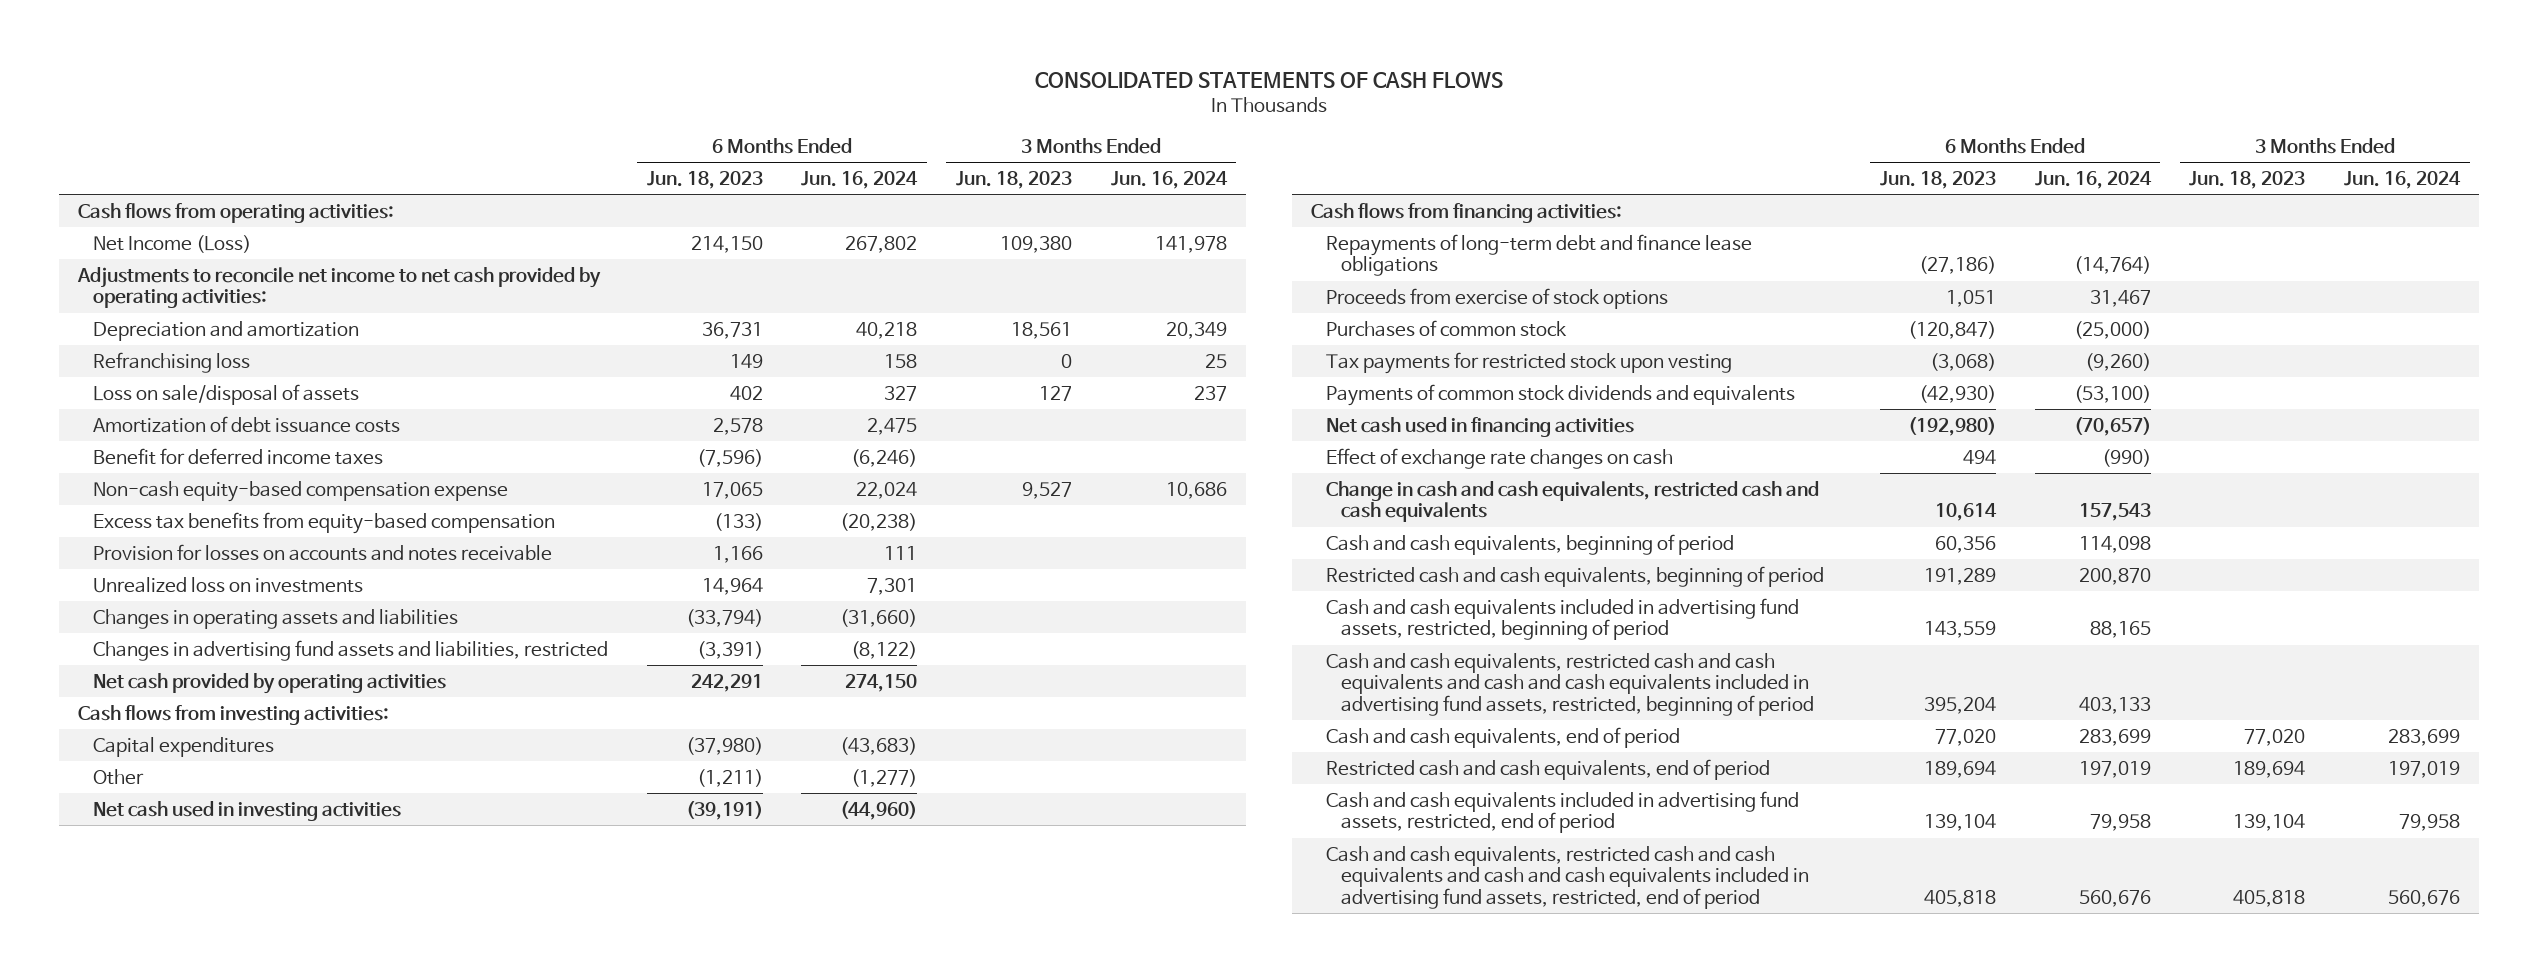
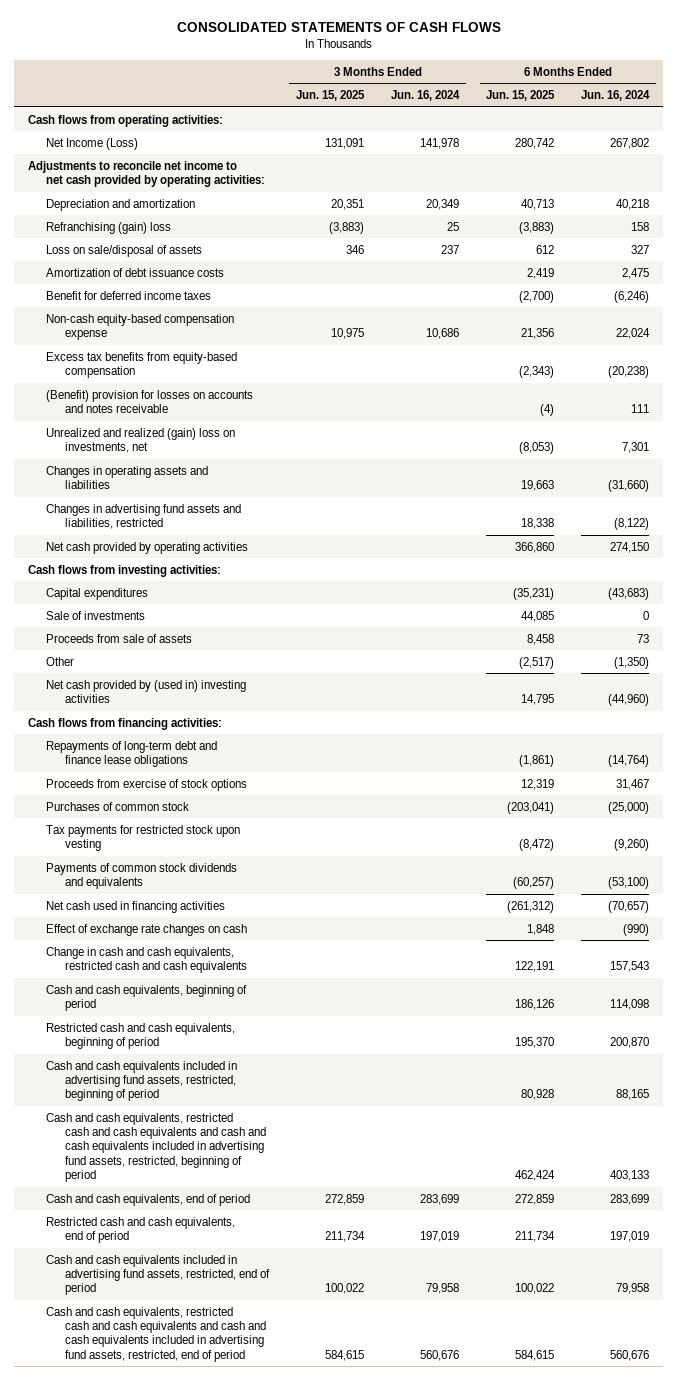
- | 6 Months Ended Jun. 18, 2023 | 6 Months Ended Jun. 16, 2024 | 3 Months Ended Jun. 18, 2023 | 3 Months Ended Jun. 16, 2024
+ | 3 Months Ended Jun. 15, 2025 | 3 Months Ended Jun. 16, 2024 | 6 Months Ended Jun. 15, 2025 | 6 Months Ended Jun. 16, 2024
- Refranchising loss | 149 | 158 | 0 | 25
+ Refranchising (gain) loss | (3,883) | 25 | (3,883) | 158
- Provision for losses on accounts and notes receivable | 1,166 | 111 | |
- Unrealized loss on investments | 14,964 | 7,301 | |
+ (Benefit) provision for losses on accounts and notes receivable | | | (4) | 111
+ Unrealized and realized (gain) loss on investments, net | | | (8,053) | 7,301
- Other | (1,211) | (1,277) | |
- Net cash used in investing activities | (39,191) | (44,960) | |
+ Sale of investments | | | 44,085 | 0
+ Proceeds from sale of assets | | | 8,458 | 73
+ Other | | | (2,517) | (1,350)
+ Net cash provided by (used in) investing activities | | | 14,795 | (44,960)

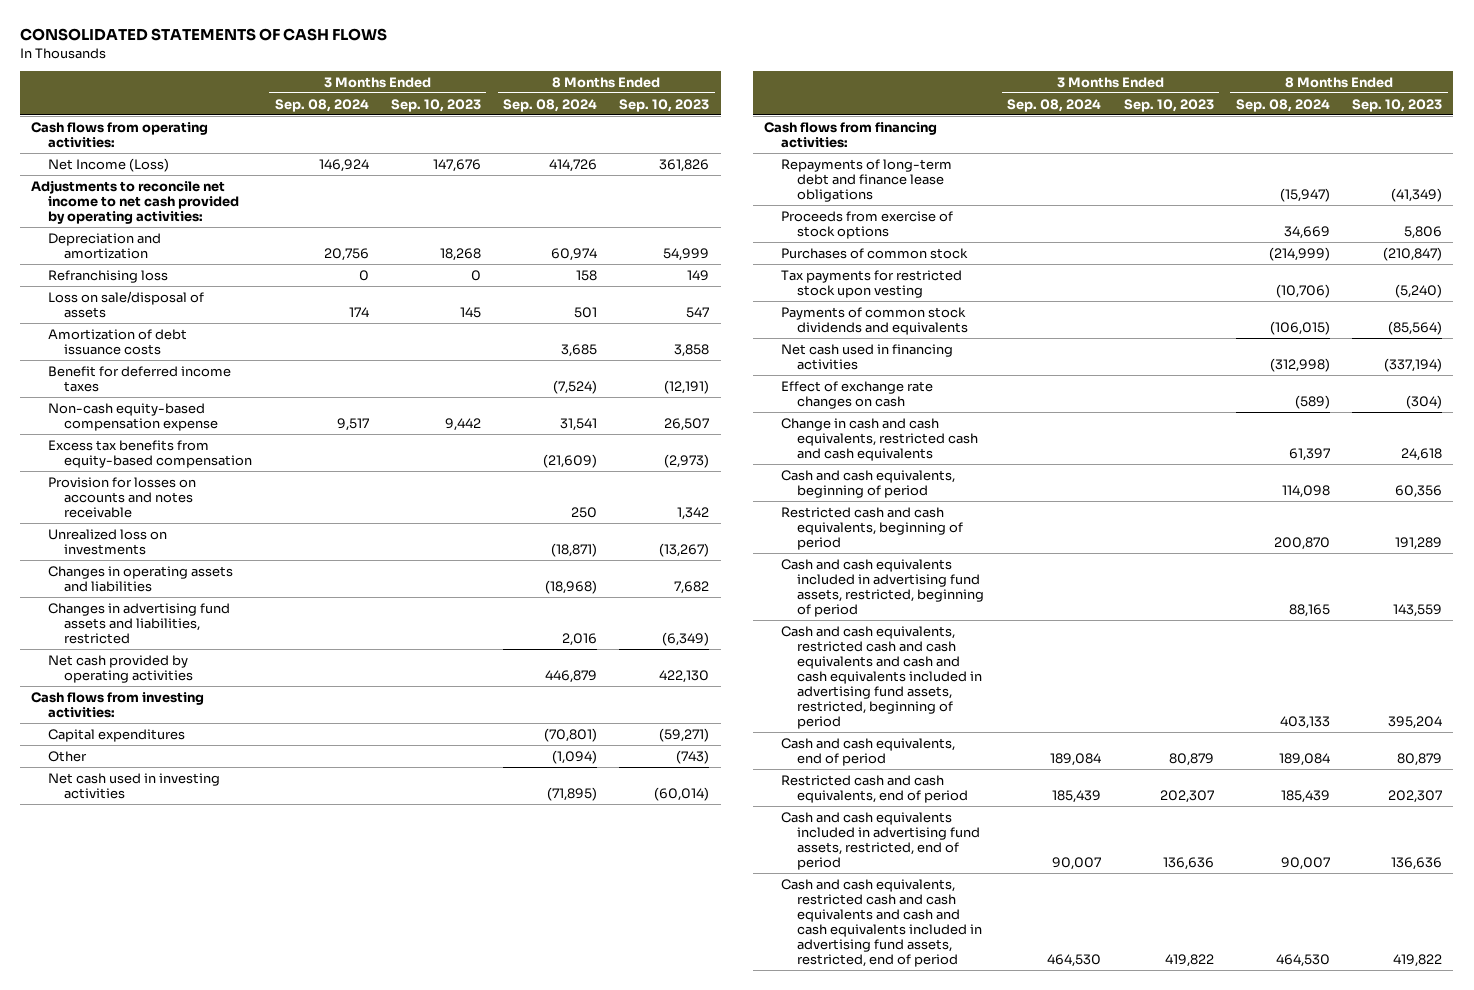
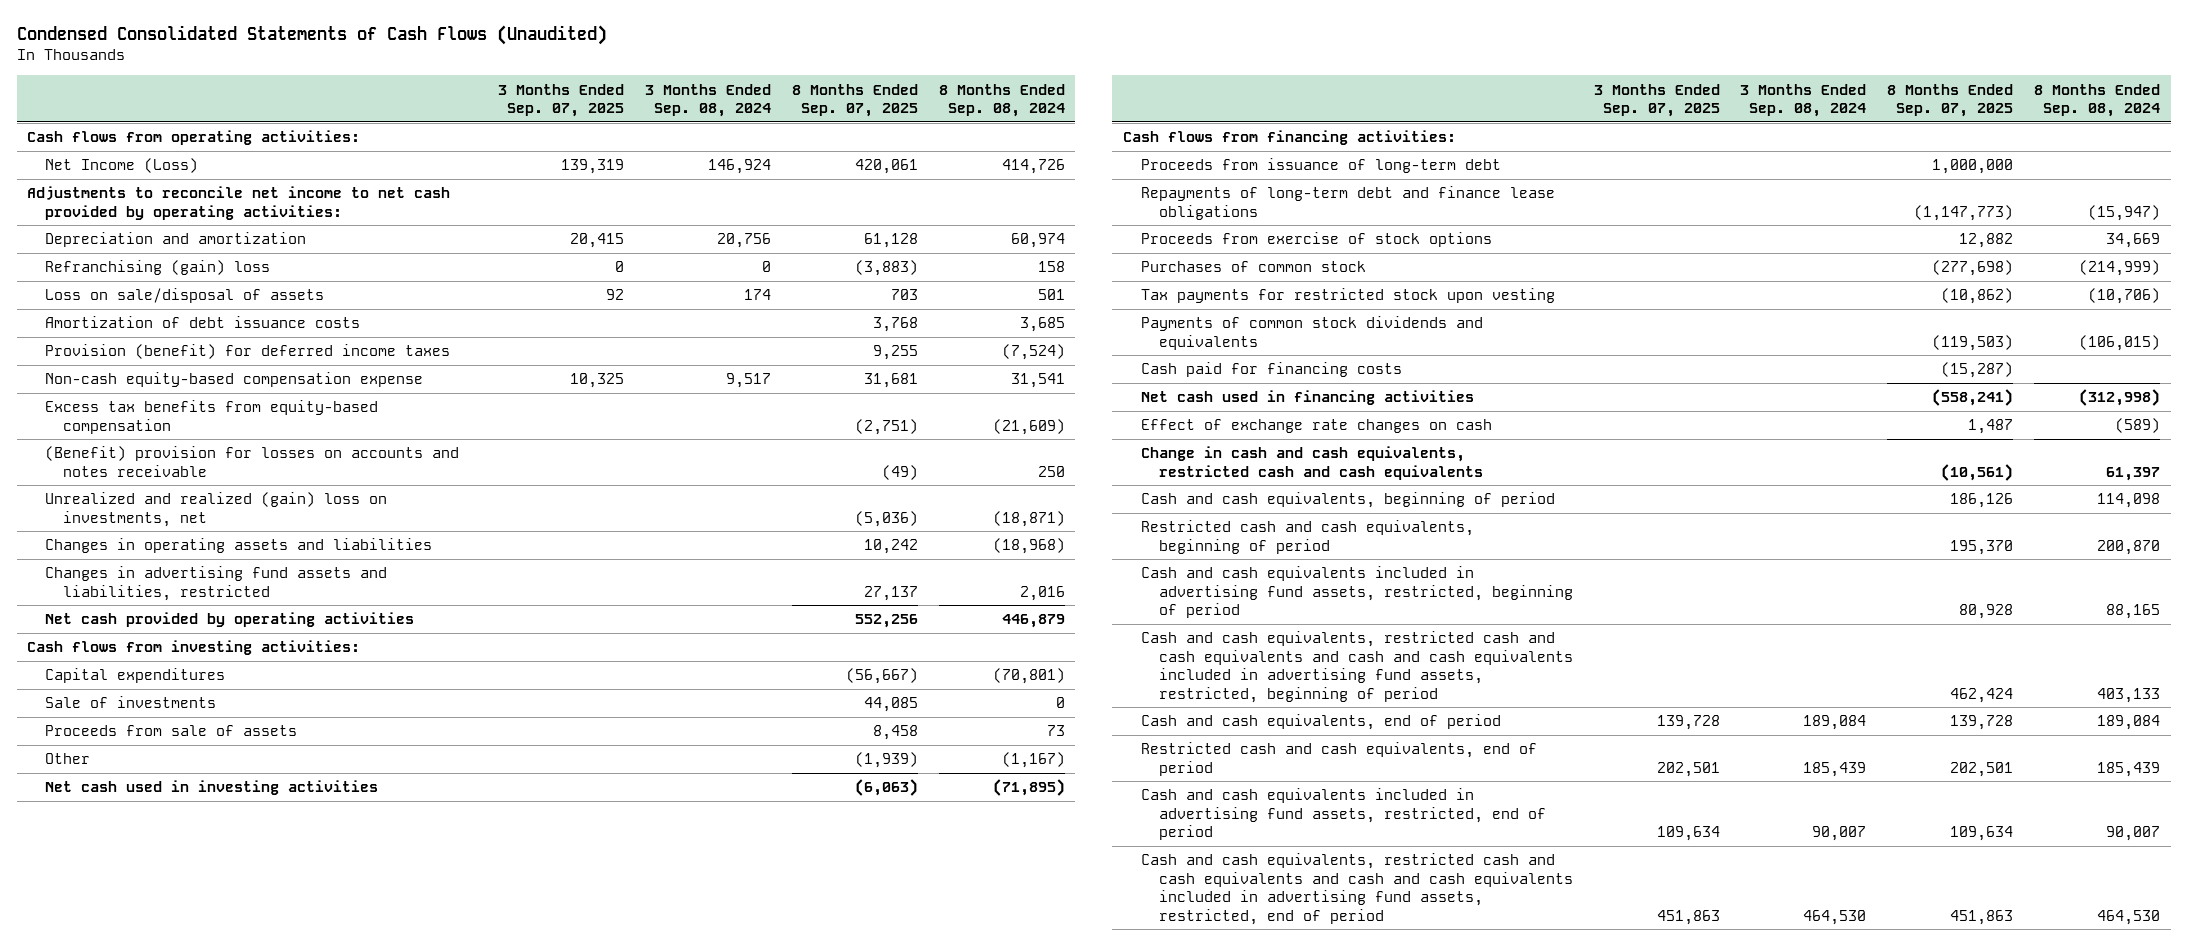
- CONSOLIDATED STATEMENTS OF CASH FLOWS
+ Condensed Consolidated Statements of Cash Flows (Unaudited)
- | 3 Months Ended Sep. 08, 2024 | 3 Months Ended Sep. 10, 2023 | 8 Months Ended Sep. 08, 2024 | 8 Months Ended Sep. 10, 2023
+ | 3 Months Ended Sep. 07, 2025 | 3 Months Ended Sep. 08, 2024 | 8 Months Ended Sep. 07, 2025 | 8 Months Ended Sep. 08, 2024
- Refranchising loss | 0 | 0 | 158 | 149
+ Refranchising (gain) loss | 0 | 0 | (3,883) | 158
- Benefit for deferred income taxes | | | (7,524) | (12,191)
+ Provision (benefit) for deferred income taxes | | | 9,255 | (7,524)
- Provision for losses on accounts and notes receivable | | | 250 | 1,342
- Unrealized loss on investments | | | (18,871) | (13,267)
+ (Benefit) provision for losses on accounts and notes receivable | | | (49) | 250
+ Unrealized and realized (gain) loss on investments, net | | | (5,036) | (18,871)
- Other | | | (1,094) | (743)
+ Sale of investments | | | 44,085 | 0
+ Proceeds from sale of assets | | | 8,458 | 73
+ Other | | | (1,939) | (1,167)
+ Proceeds from issuance of long-term debt | | | 1,000,000 |
+ Cash paid for financing costs | | | (15,287) |

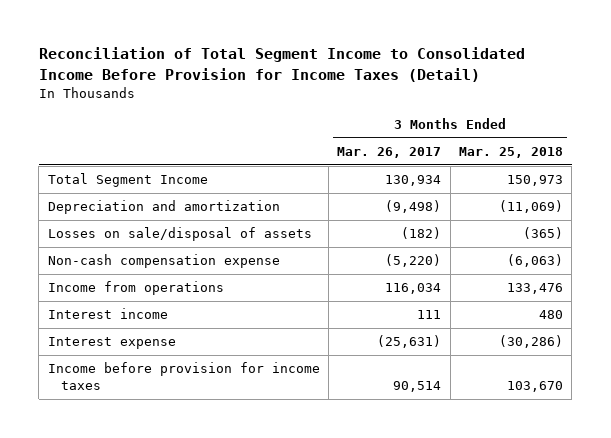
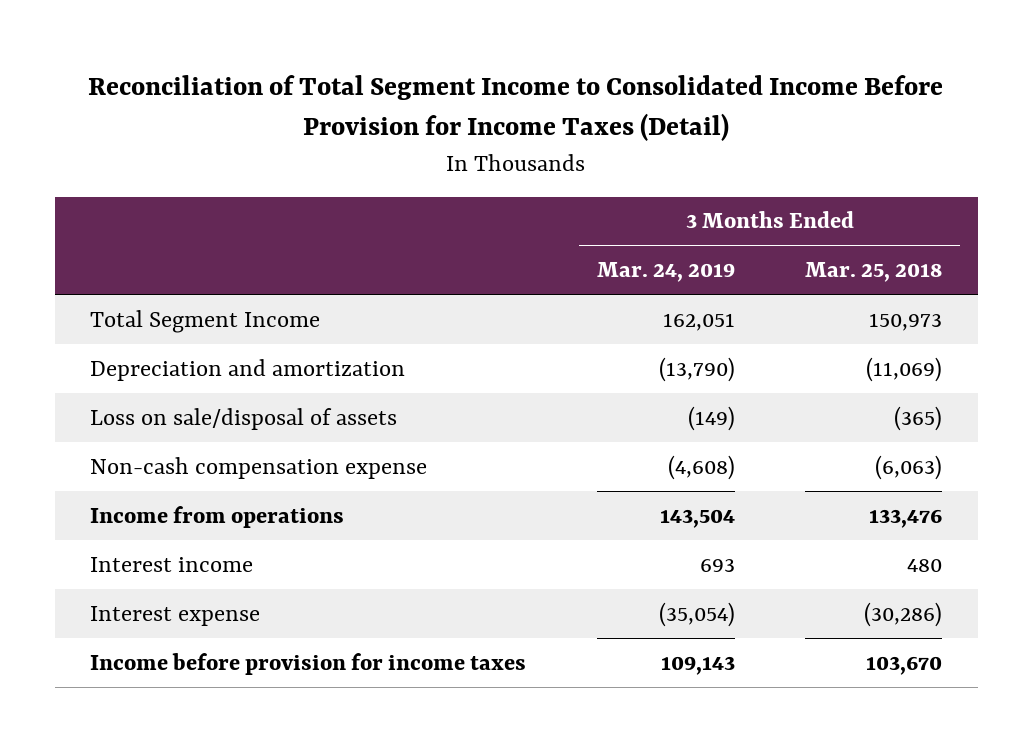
- | 3 Months Ended Mar. 26, 2017 | 3 Months Ended Mar. 25, 2018
+ | 3 Months Ended Mar. 24, 2019 | 3 Months Ended Mar. 25, 2018
- Losses on sale/disposal of assets | (182) | (365)
+ Loss on sale/disposal of assets | (149) | (365)

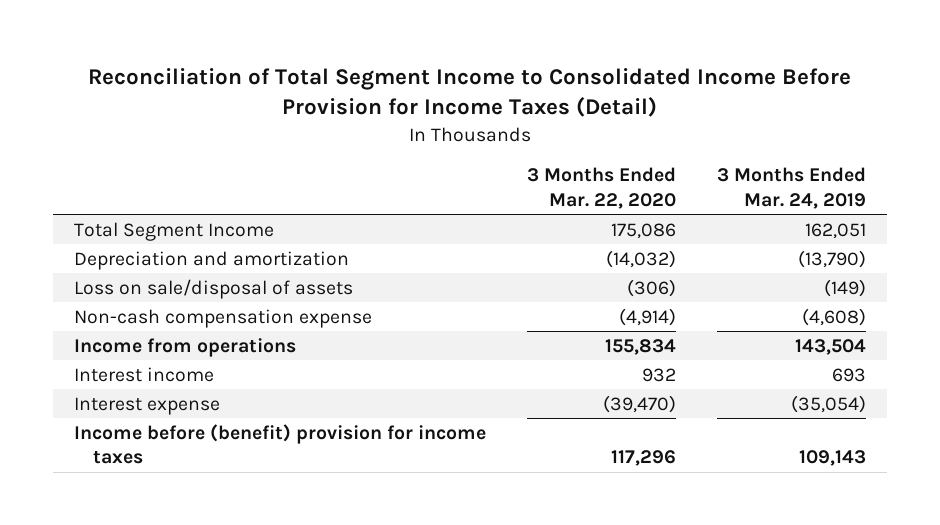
- | 3 Months Ended Mar. 24, 2019 | 3 Months Ended Mar. 25, 2018
+ | 3 Months Ended Mar. 22, 2020 | 3 Months Ended Mar. 24, 2019
- Income before provision for income taxes | 109,143 | 103,670
+ Income before (benefit) provision for income taxes | 117,296 | 109,143

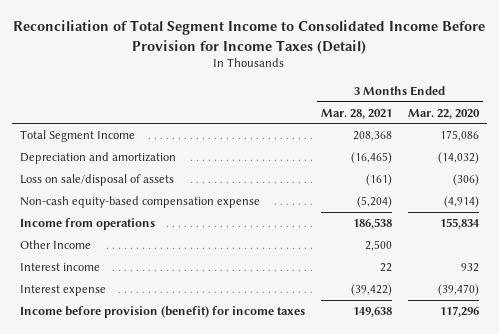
- | 3 Months Ended Mar. 22, 2020 | 3 Months Ended Mar. 24, 2019
+ | 3 Months Ended Mar. 28, 2021 | 3 Months Ended Mar. 22, 2020
- Non-cash compensation expense | (4,914) | (4,608)
+ Non-cash equity-based compensation expense | (5,204) | (4,914)
+ Other Income | 2,500 |
- Income before (benefit) provision for income taxes | 117,296 | 109,143
+ Income before provision (benefit) for income taxes | 149,638 | 117,296

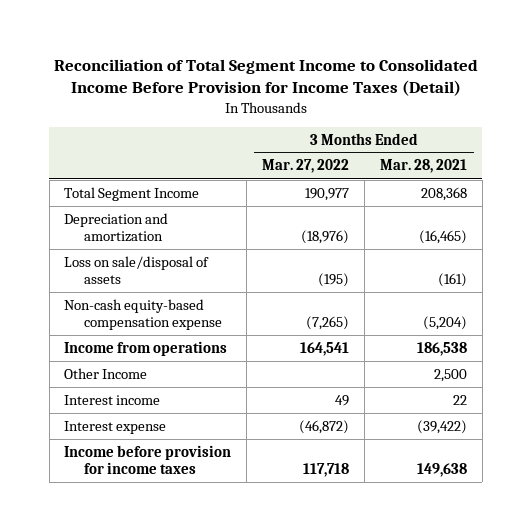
- | 3 Months Ended Mar. 28, 2021 | 3 Months Ended Mar. 22, 2020
+ | 3 Months Ended Mar. 27, 2022 | 3 Months Ended Mar. 28, 2021
- Income before provision (benefit) for income taxes | 149,638 | 117,296
+ Income before provision for income taxes | 117,718 | 149,638

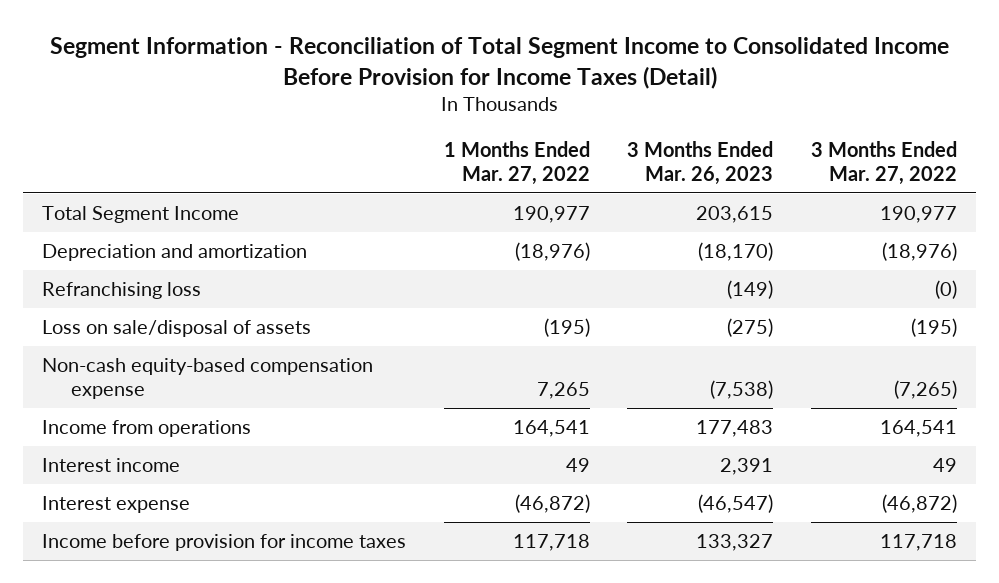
- Reconciliation of Total Segment Income to Consolidated Income Before Provision for Income Taxes (Detail)
+ Segment Information - Reconciliation of Total Segment Income to Consolidated Income Before Provision for Income Taxes (Detail)
- | 3 Months Ended Mar. 27, 2022 | 3 Months Ended Mar. 28, 2021
+ | 1 Months Ended Mar. 27, 2022 | 3 Months Ended Mar. 26, 2023 | 3 Months Ended Mar. 27, 2022
+ Refranchising loss | | (149) | (0)
- Other Income | | 2,500

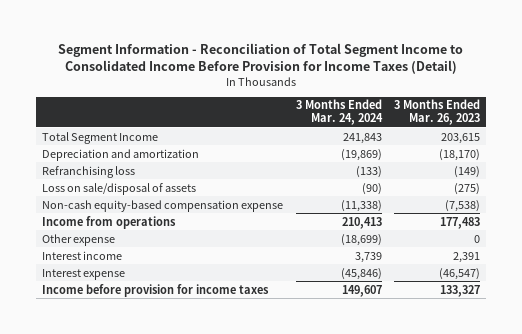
- | 1 Months Ended Mar. 27, 2022 | 3 Months Ended Mar. 26, 2023 | 3 Months Ended Mar. 27, 2022
+ | 3 Months Ended Mar. 24, 2024 | 3 Months Ended Mar. 26, 2023
+ Other expense | (18,699) | 0

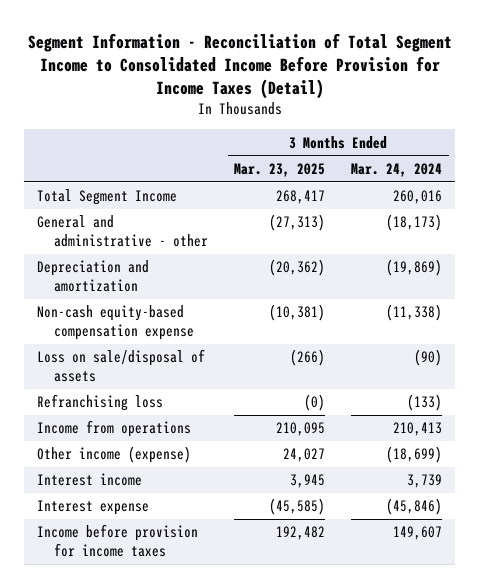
- | 3 Months Ended Mar. 24, 2024 | 3 Months Ended Mar. 26, 2023
+ | 3 Months Ended Mar. 23, 2025 | 3 Months Ended Mar. 24, 2024
- Total Segment Income | 241,843 | 203,615
+ Total Segment Income | 268,417 | 260,016
+ General and administrative - other | (27,313) | (18,173)
moved down: Loss on sale/disposal of assets | (266) | (90)
moved down: Refranchising loss | (0) | (133)
- Other expense | (18,699) | 0
+ Other income (expense) | 24,027 | (18,699)

